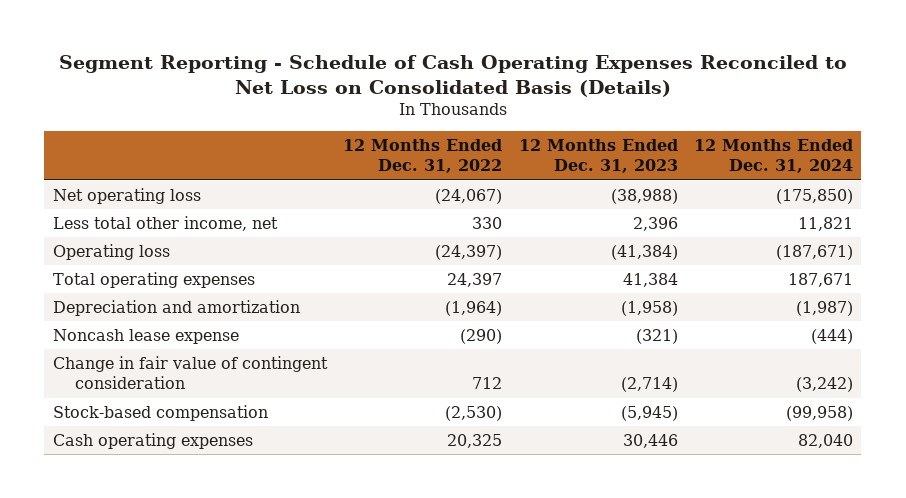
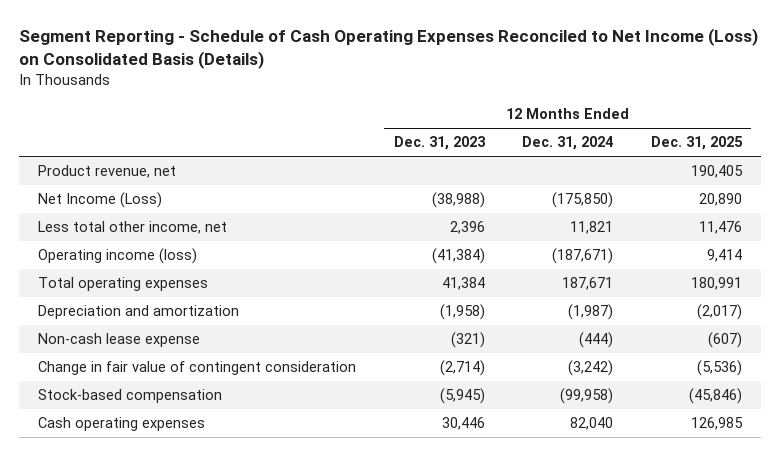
- Segment Reporting - Schedule of Cash Operating Expenses Reconciled to Net Loss on Consolidated Basis (Details)
+ Segment Reporting - Schedule of Cash Operating Expenses Reconciled to Net Income (Loss) on Consolidated Basis (Details)
- | 12 Months Ended Dec. 31, 2022 | 12 Months Ended Dec. 31, 2023 | 12 Months Ended Dec. 31, 2024
+ | 12 Months Ended Dec. 31, 2023 | 12 Months Ended Dec. 31, 2024 | 12 Months Ended Dec. 31, 2025
- Net operating loss | (24,067) | (38,988) | (175,850)
+ Product revenue, net | | | 190,405
+ Net Income (Loss) | (38,988) | (175,850) | 20,890
- Operating loss | (24,397) | (41,384) | (187,671)
+ Operating income (loss) | (41,384) | (187,671) | 9,414
- Noncash lease expense | (290) | (321) | (444)
+ Non-cash lease expense | (321) | (444) | (607)

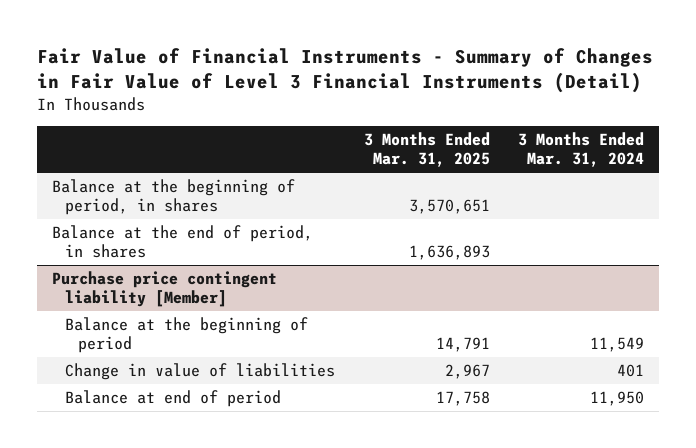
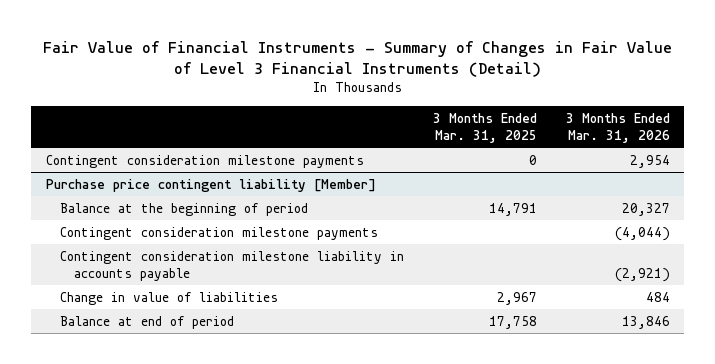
- | 3 Months Ended Mar. 31, 2025 | 3 Months Ended Mar. 31, 2024
+ | 3 Months Ended Mar. 31, 2025 | 3 Months Ended Mar. 31, 2026
- Balance at the beginning of period, in shares | 3,570,651 |
- Balance at the end of period, in shares | 1,636,893 |
+ Contingent consideration milestone payments | 0 | 2,954
@ Purchase price contingent liability [Member]
+ Contingent consideration milestone payments | | (4,044)
+ Contingent consideration milestone liability in accounts payable | | (2,921)

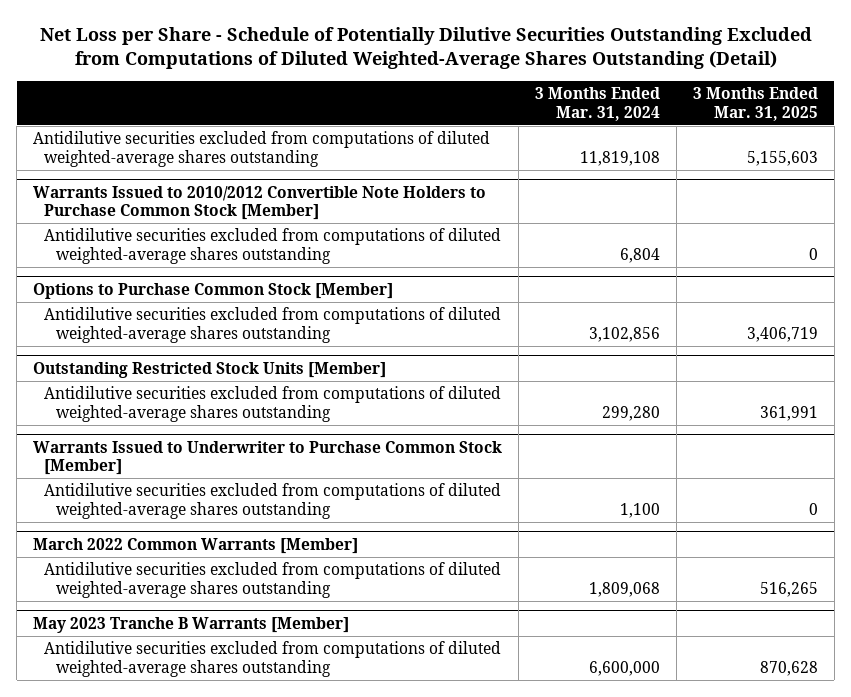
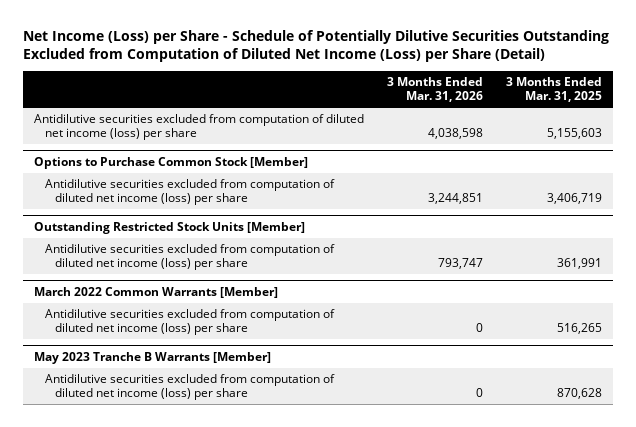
- Net Loss per Share - Schedule of Potentially Dilutive Securities Outstanding Excluded from Computations of Diluted Weighted-Average Shares Outstanding (Detail)
+ Net Income (Loss) per Share - Schedule of Potentially Dilutive Securities Outstanding Excluded from Computation of Diluted Net Income (Loss) per Share (Detail)
- | 3 Months Ended Mar. 31, 2024 | 3 Months Ended Mar. 31, 2025
+ | 3 Months Ended Mar. 31, 2026 | 3 Months Ended Mar. 31, 2025
- Antidilutive securities excluded from computations of diluted weighted-average shares outstanding | 11,819,108 | 5,155,603
- Warrants Issued to 2010/2012 Convertible Note Holders to Purchase Common Stock [Member]
- Antidilutive securities excluded from computations of diluted weighted-average shares outstanding | 6,804 | 0
+ Antidilutive securities excluded from computation of diluted net income (loss) per share | 4,038,598 | 5,155,603
@ Options to Purchase Common Stock [Member]
- Antidilutive securities excluded from computations of diluted weighted-average shares outstanding | 3,102,856 | 3,406,719
+ Antidilutive securities excluded from computation of diluted net income (loss) per share | 3,244,851 | 3,406,719
@ Outstanding Restricted Stock Units [Member]
- Antidilutive securities excluded from computations of diluted weighted-average shares outstanding | 299,280 | 361,991
- Warrants Issued to Underwriter to Purchase Common Stock [Member]
- Antidilutive securities excluded from computations of diluted weighted-average shares outstanding | 1,100 | 0
@ Outstanding Restricted Stock Units [Member]
+ Antidilutive securities excluded from computation of diluted net income (loss) per share | 793,747 | 361,991
@ March 2022 Common Warrants [Member]
- Antidilutive securities excluded from computations of diluted weighted-average shares outstanding | 1,809,068 | 516,265
+ Antidilutive securities excluded from computation of diluted net income (loss) per share | 0 | 516,265
@ May 2023 Tranche B Warrants [Member]
- Antidilutive securities excluded from computations of diluted weighted-average shares outstanding | 6,600,000 | 870,628
+ Antidilutive securities excluded from computation of diluted net income (loss) per share | 0 | 870,628

